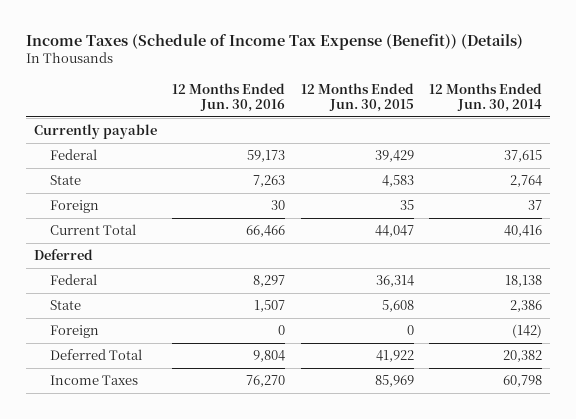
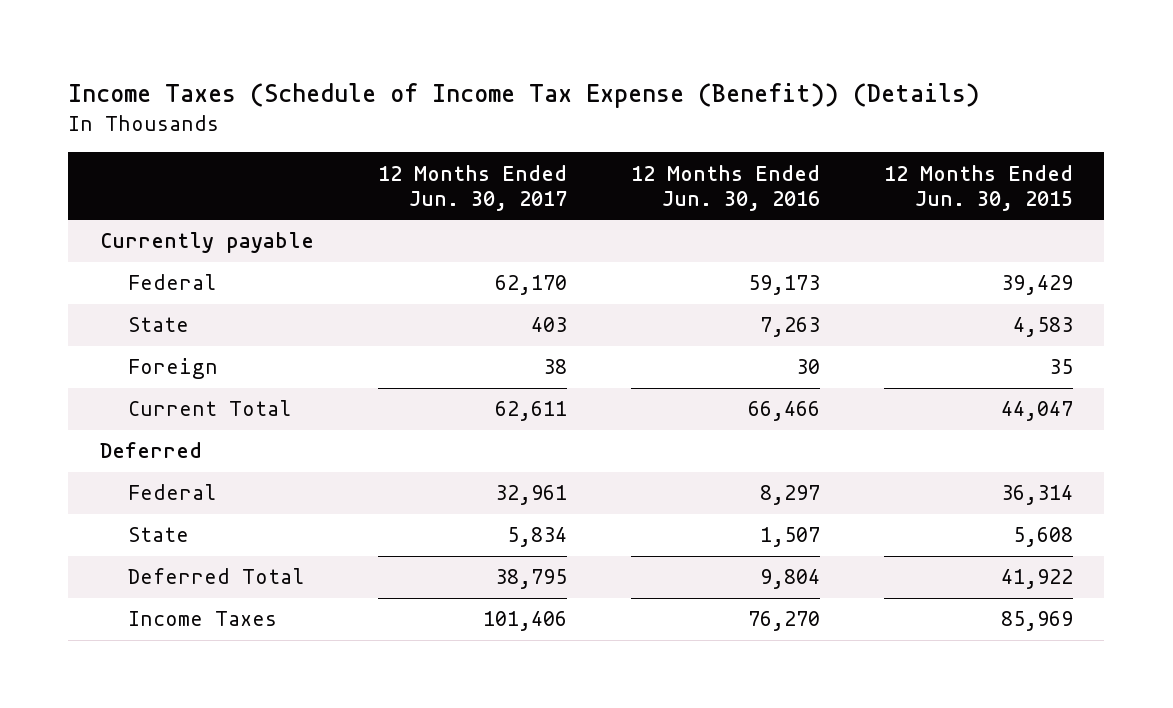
- | 12 Months Ended Jun. 30, 2016 | 12 Months Ended Jun. 30, 2015 | 12 Months Ended Jun. 30, 2014
+ | 12 Months Ended Jun. 30, 2017 | 12 Months Ended Jun. 30, 2016 | 12 Months Ended Jun. 30, 2015
- Foreign | 0 | 0 | (142)

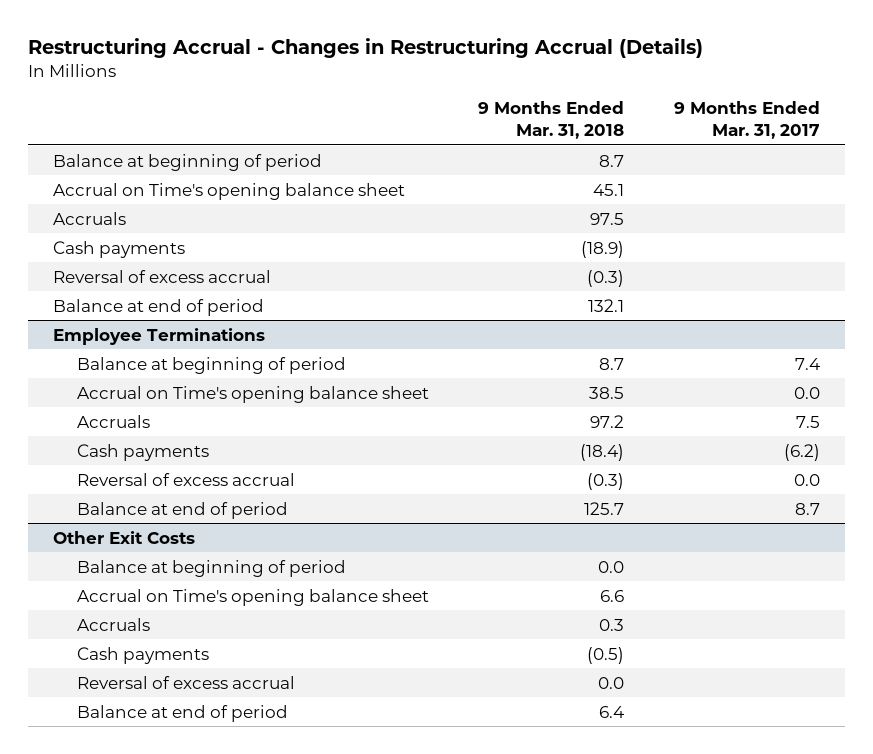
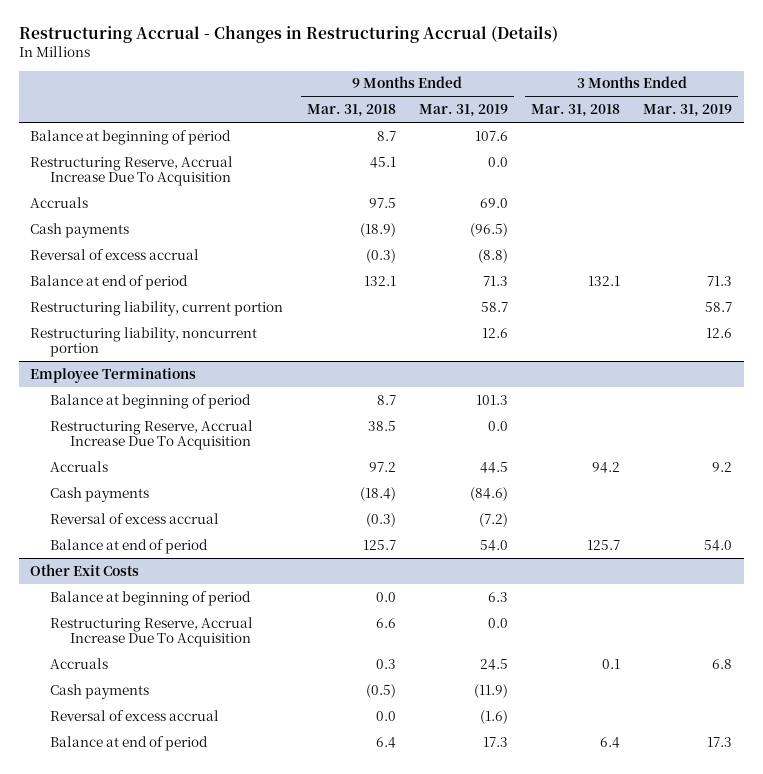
- | 9 Months Ended Mar. 31, 2018 | 9 Months Ended Mar. 31, 2017
+ | 9 Months Ended Mar. 31, 2018 | 9 Months Ended Mar. 31, 2019 | 3 Months Ended Mar. 31, 2018 | 3 Months Ended Mar. 31, 2019
- Accrual on Time's opening balance sheet | 45.1 |
+ Restructuring Reserve, Accrual Increase Due To Acquisition | 45.1 | 0.0 | |
+ Restructuring liability, current portion | | 58.7 | | 58.7
+ Restructuring liability, noncurrent portion | | 12.6 | | 12.6
@ Employee Terminations
- Accrual on Time's opening balance sheet | 38.5 | 0.0
+ Restructuring Reserve, Accrual Increase Due To Acquisition | 38.5 | 0.0 | |
@ Other Exit Costs
- Accrual on Time's opening balance sheet | 6.6 |
+ Restructuring Reserve, Accrual Increase Due To Acquisition | 6.6 | 0.0 | |

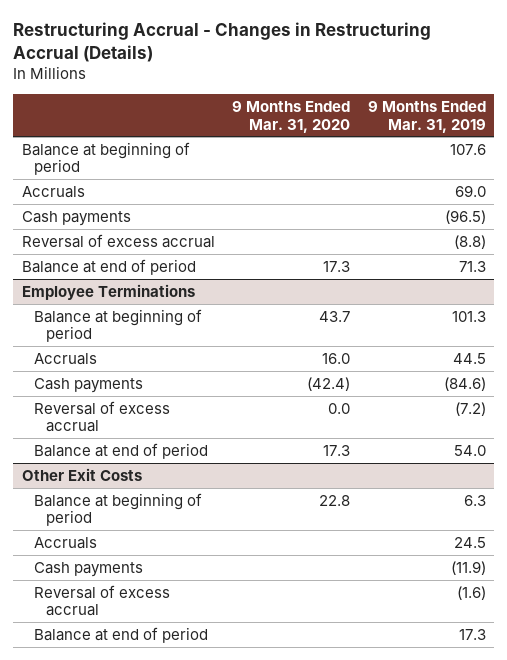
- | 9 Months Ended Mar. 31, 2018 | 9 Months Ended Mar. 31, 2019 | 3 Months Ended Mar. 31, 2018 | 3 Months Ended Mar. 31, 2019
+ | 9 Months Ended Mar. 31, 2020 | 9 Months Ended Mar. 31, 2019
- Restructuring Reserve, Accrual Increase Due To Acquisition | 45.1 | 0.0 | |
- Restructuring liability, current portion | | 58.7 | | 58.7
- Restructuring liability, noncurrent portion | | 12.6 | | 12.6
@ Employee Terminations
- Restructuring Reserve, Accrual Increase Due To Acquisition | 38.5 | 0.0 | |
@ Other Exit Costs
- Restructuring Reserve, Accrual Increase Due To Acquisition | 6.6 | 0.0 | |

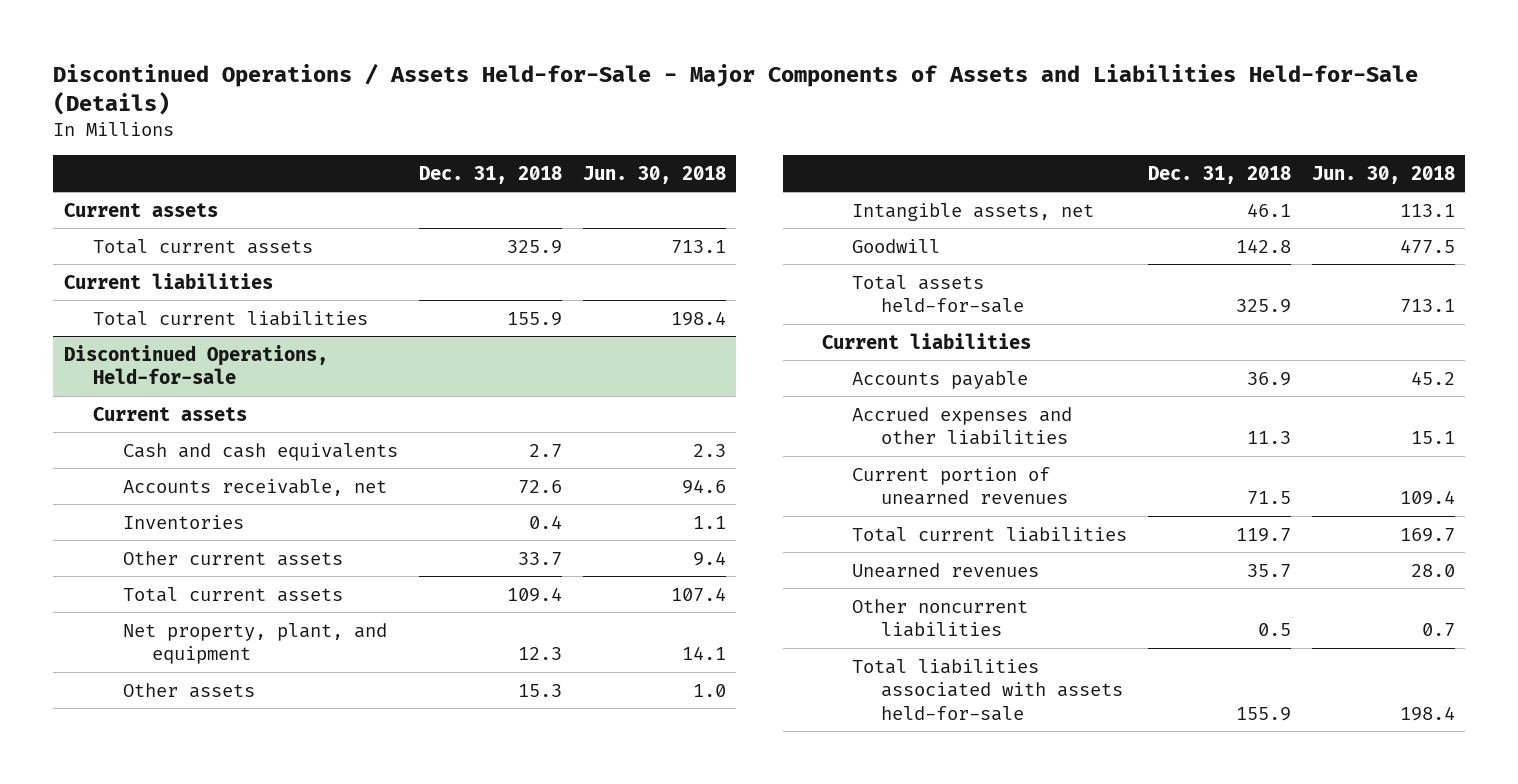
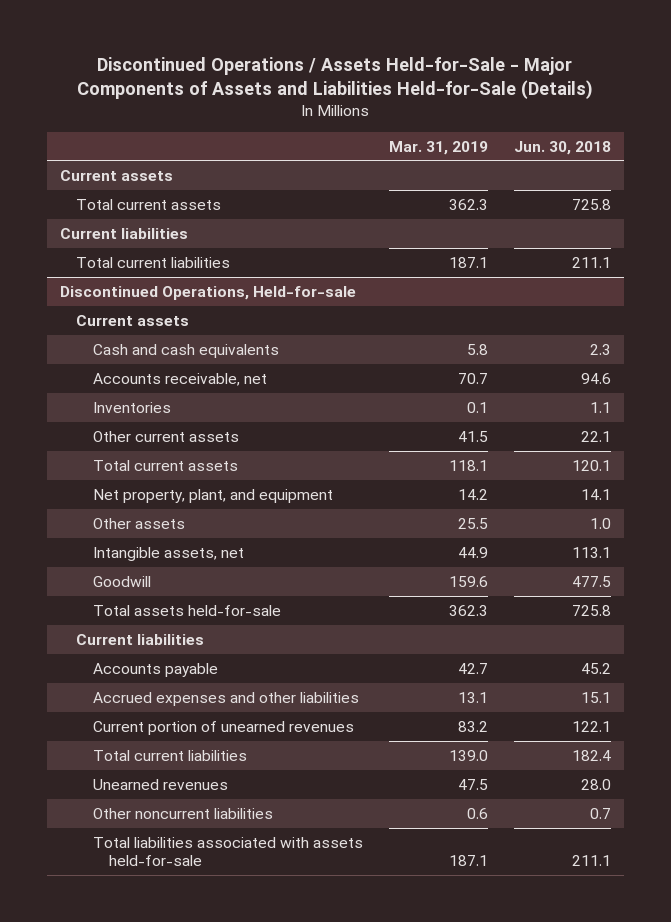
- | Dec. 31, 2018 | Jun. 30, 2018
+ | Mar. 31, 2019 | Jun. 30, 2018
- Total current assets | 325.9 | 713.1
+ Total current assets | 362.3 | 725.8
- Total current liabilities | 155.9 | 198.4
+ Total current liabilities | 187.1 | 211.1
@ Discontinued Operations, Held-for-sale
- Other current assets | 33.7 | 9.4
- Total current assets | 109.4 | 107.4
+ Other current assets | 41.5 | 22.1
+ Total current assets | 118.1 | 120.1
- Total assets held-for-sale | 325.9 | 713.1
+ Total assets held-for-sale | 362.3 | 725.8
- Current portion of unearned revenues | 71.5 | 109.4
- Total current liabilities | 119.7 | 169.7
+ Current portion of unearned revenues | 83.2 | 122.1
+ Total current liabilities | 139.0 | 182.4
- Total liabilities associated with assets held-for-sale | 155.9 | 198.4
+ Total liabilities associated with assets held-for-sale | 187.1 | 211.1

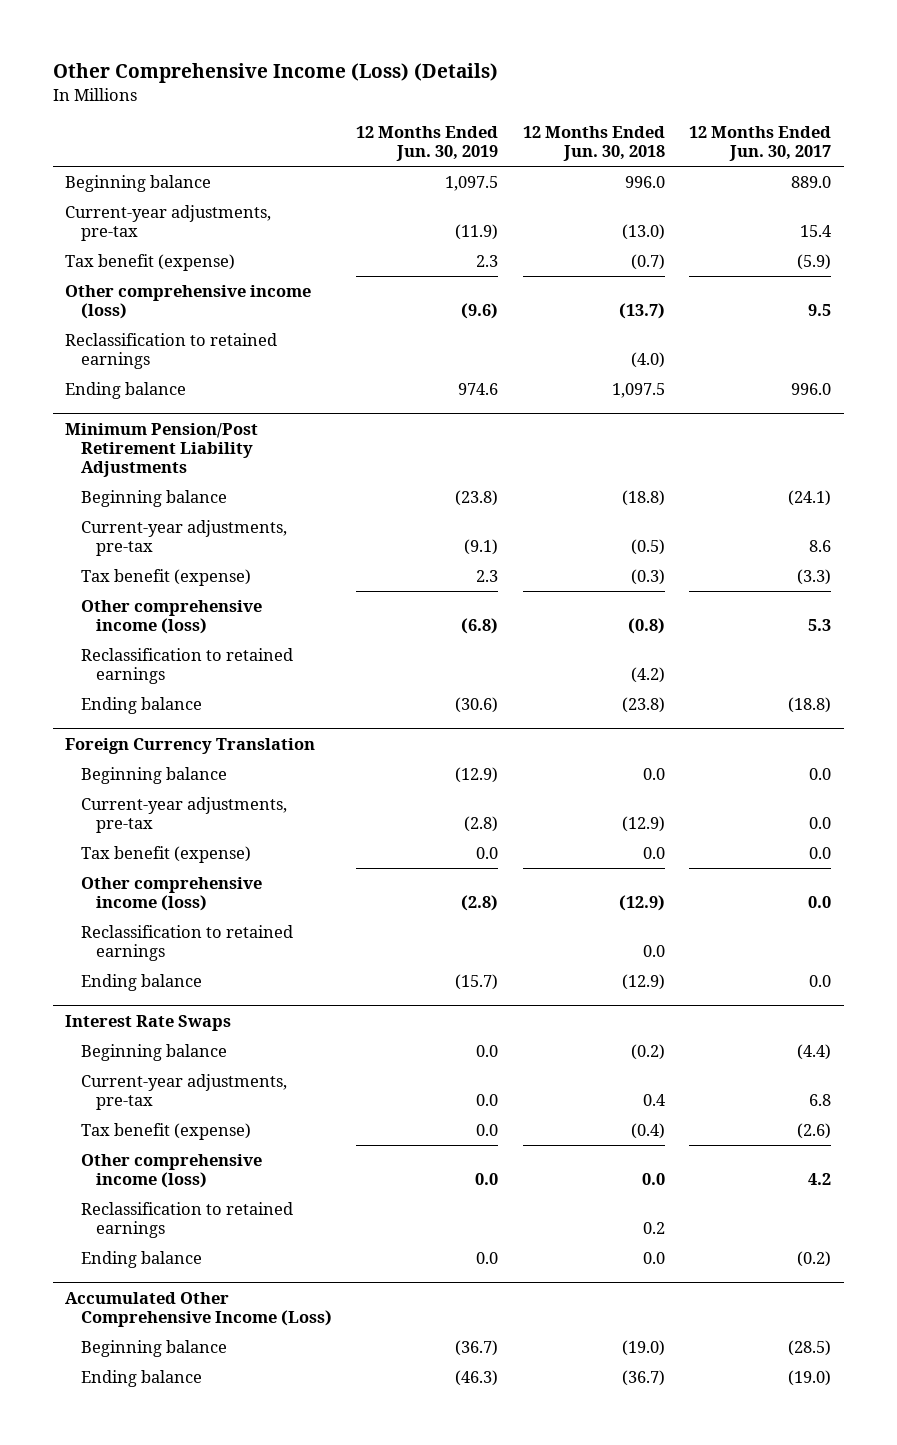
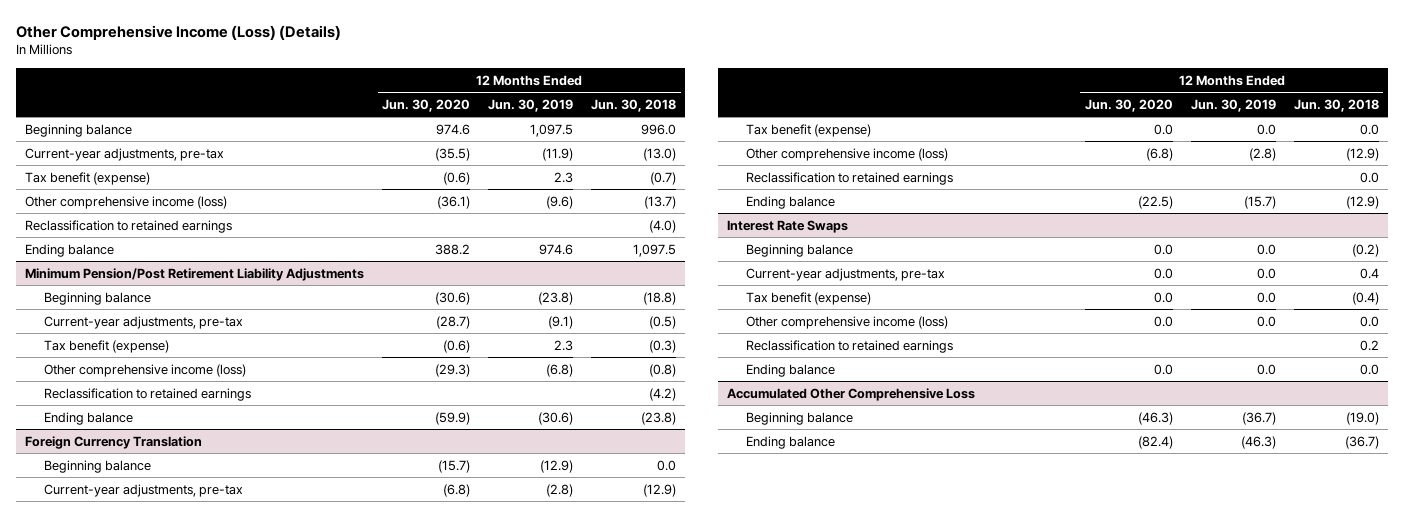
- | 12 Months Ended Jun. 30, 2019 | 12 Months Ended Jun. 30, 2018 | 12 Months Ended Jun. 30, 2017
+ | 12 Months Ended Jun. 30, 2020 | 12 Months Ended Jun. 30, 2019 | 12 Months Ended Jun. 30, 2018
- Accumulated Other Comprehensive Income (Loss)
+ Accumulated Other Comprehensive Loss

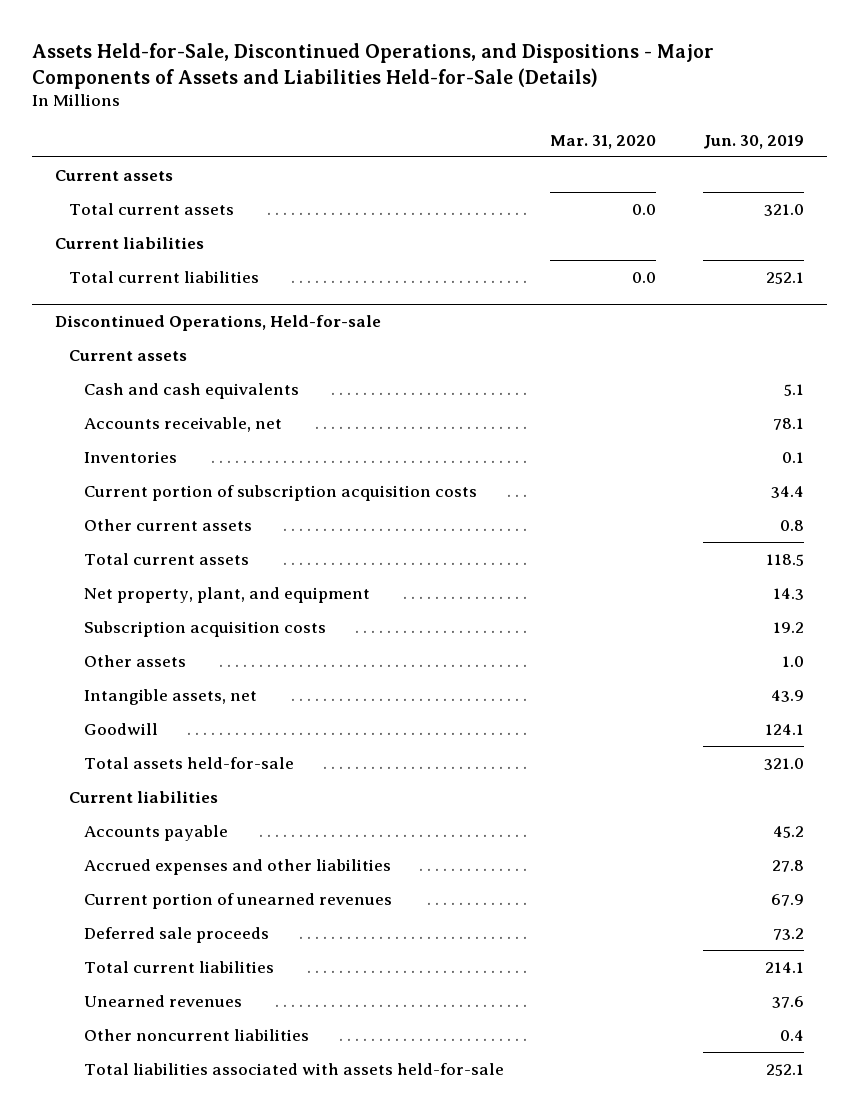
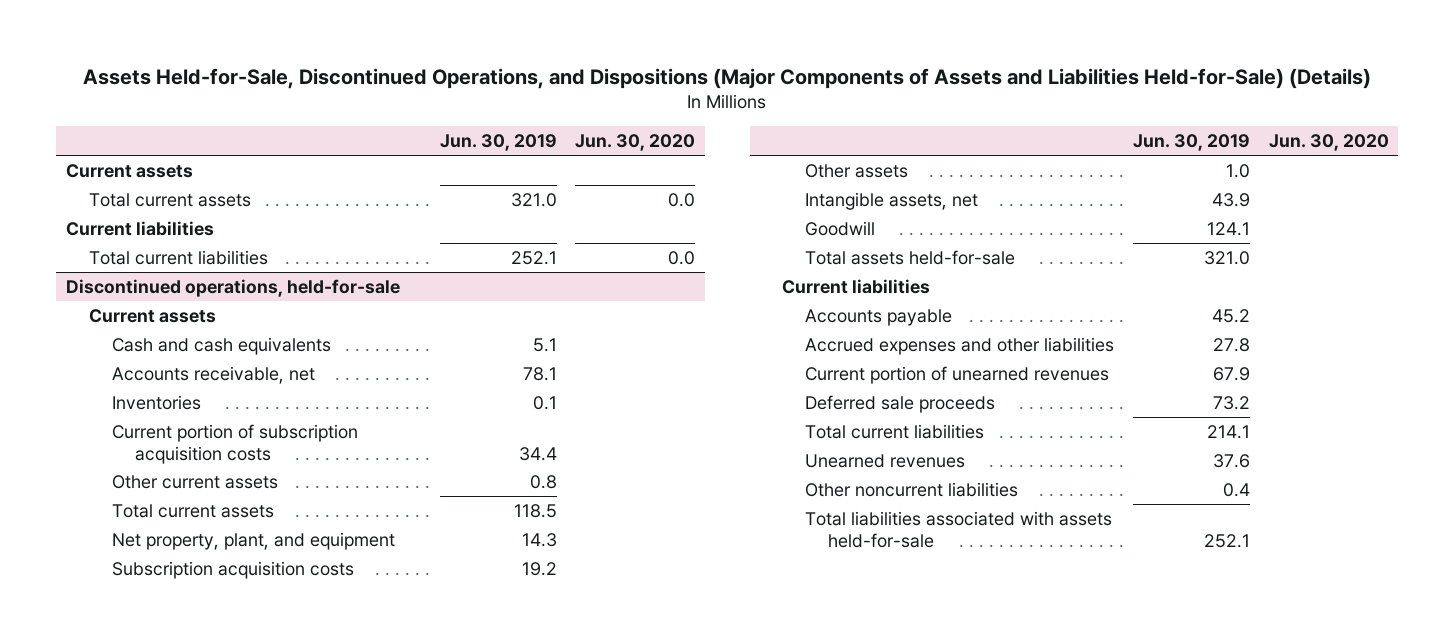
- Assets Held-for-Sale, Discontinued Operations, and Dispositions - Major Components of Assets and Liabilities Held-for-Sale (Details)
+ Assets Held-for-Sale, Discontinued Operations, and Dispositions (Major Components of Assets and Liabilities Held-for-Sale) (Details)
- | Mar. 31, 2020 | Jun. 30, 2019
+ | Jun. 30, 2019 | Jun. 30, 2020
- Discontinued Operations, Held-for-sale
+ Discontinued operations, held-for-sale

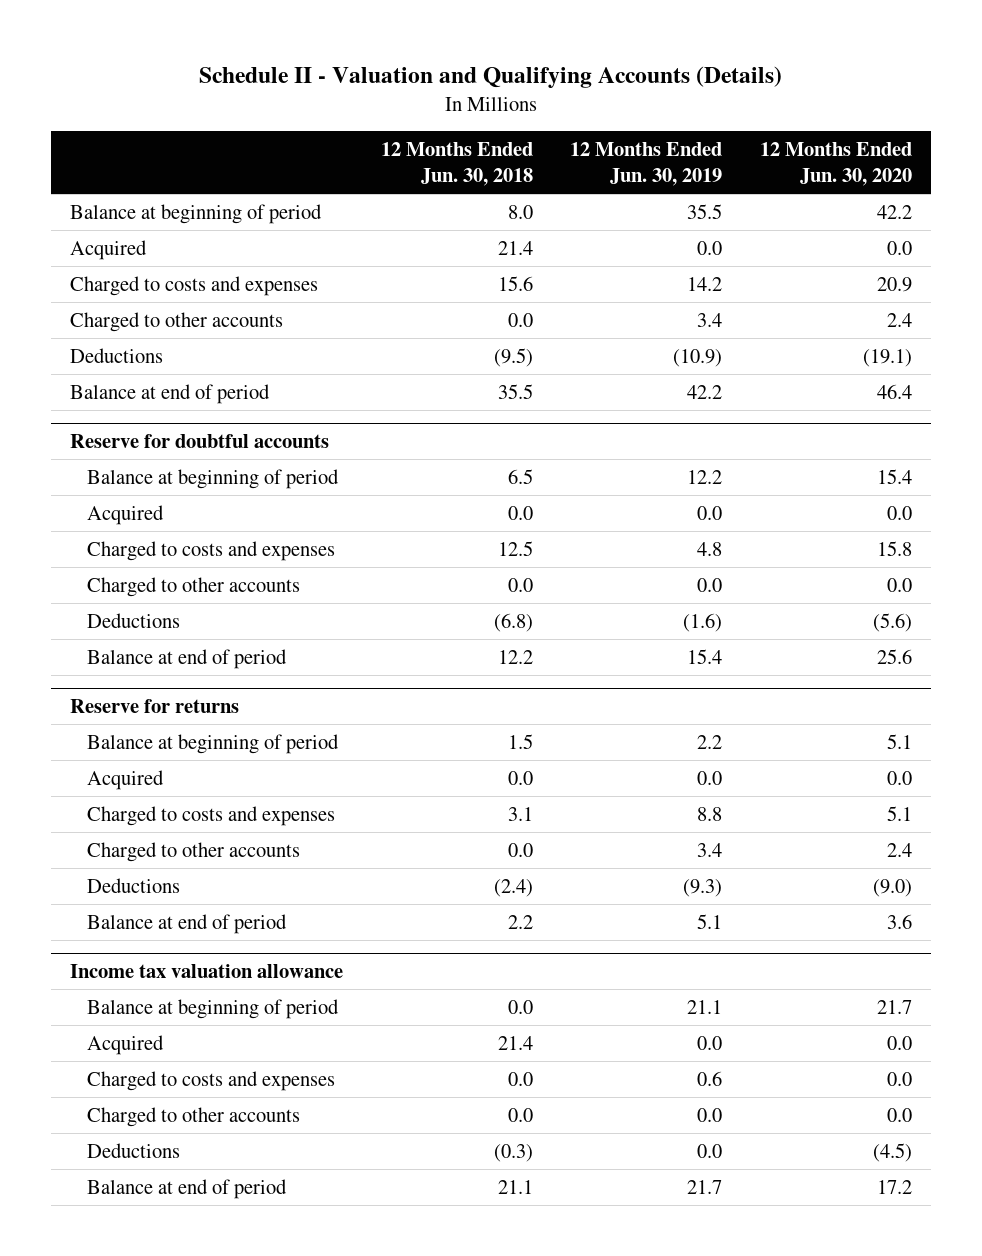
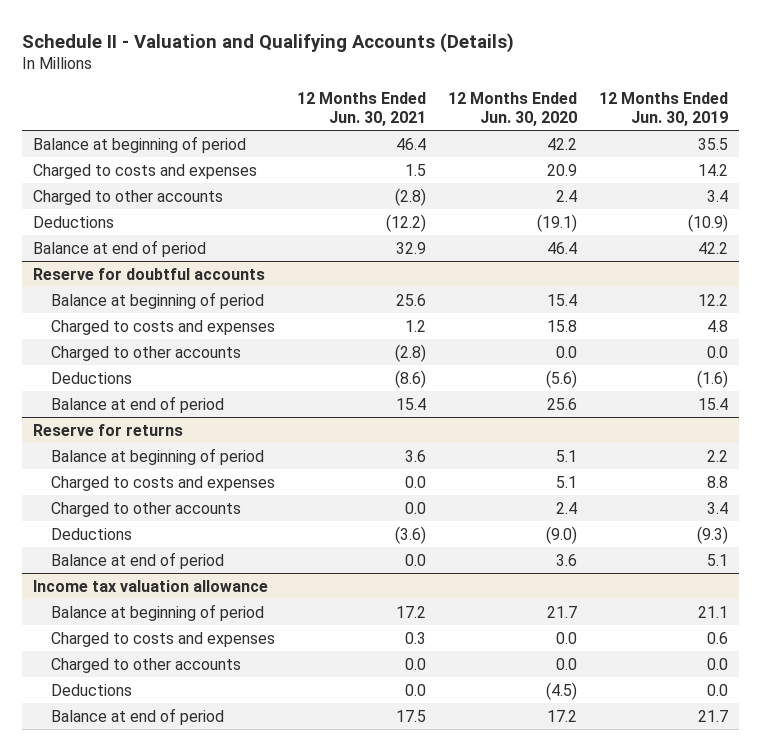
- | 12 Months Ended Jun. 30, 2018 | 12 Months Ended Jun. 30, 2019 | 12 Months Ended Jun. 30, 2020
+ | 12 Months Ended Jun. 30, 2021 | 12 Months Ended Jun. 30, 2020 | 12 Months Ended Jun. 30, 2019
- Acquired | 21.4 | 0.0 | 0.0
@ Reserve for doubtful accounts
- Acquired | 0.0 | 0.0 | 0.0
@ Reserve for returns
- Acquired | 0.0 | 0.0 | 0.0
@ Income tax valuation allowance
- Acquired | 21.4 | 0.0 | 0.0

